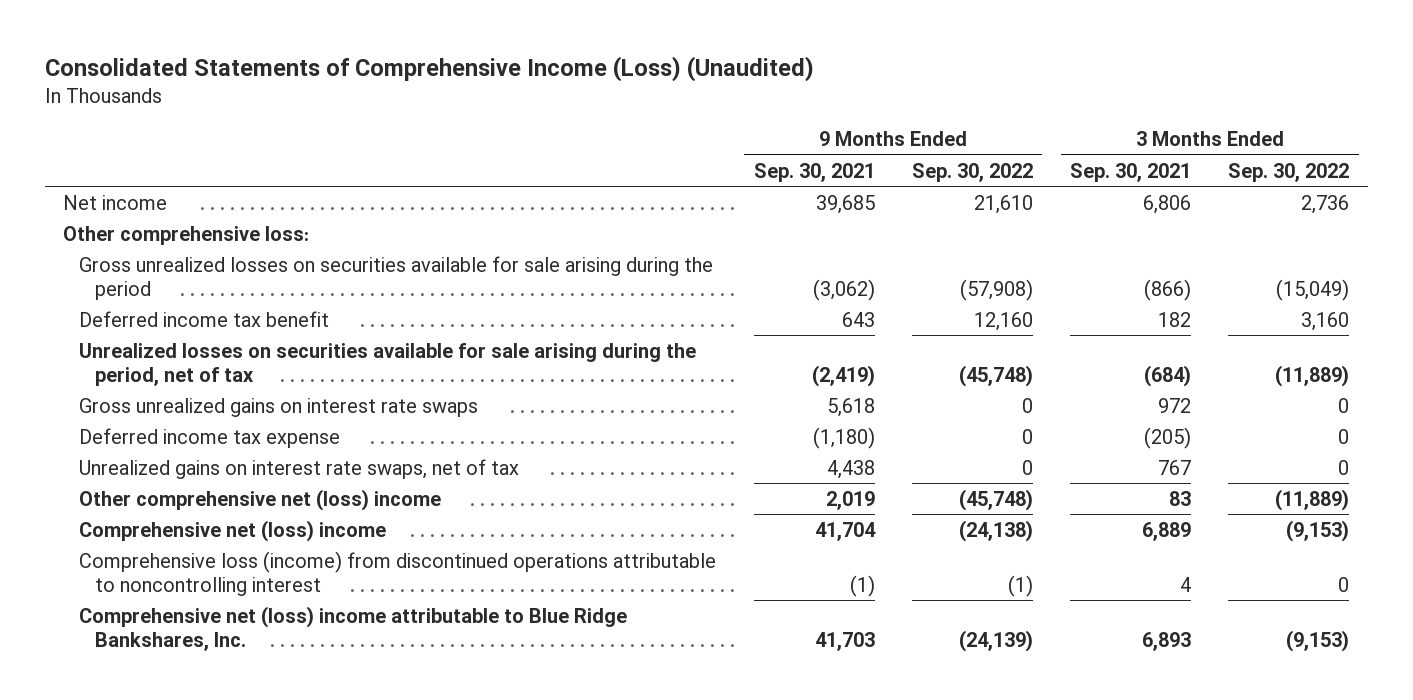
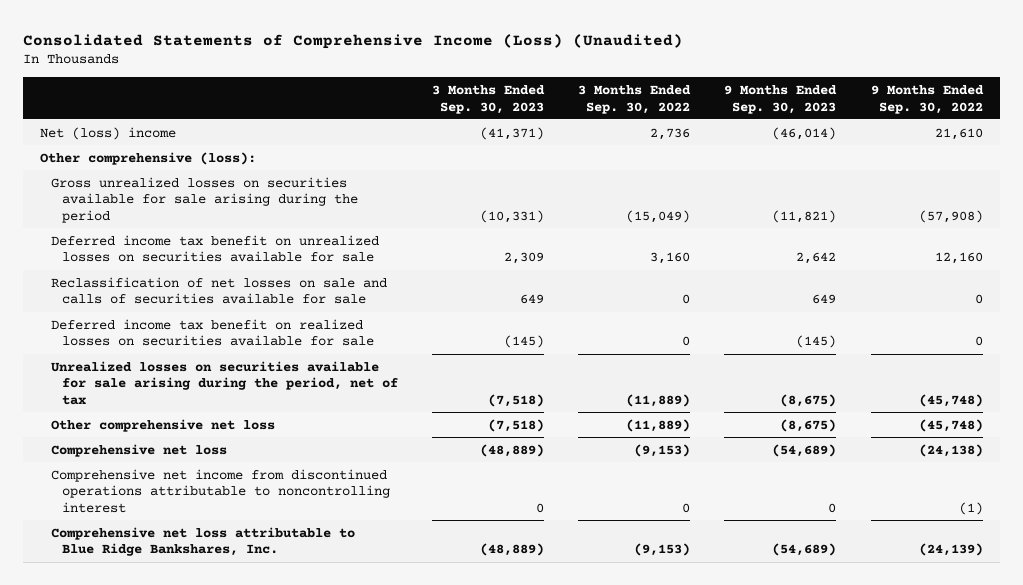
- | 9 Months Ended Sep. 30, 2021 | 9 Months Ended Sep. 30, 2022 | 3 Months Ended Sep. 30, 2021 | 3 Months Ended Sep. 30, 2022
+ | 3 Months Ended Sep. 30, 2023 | 3 Months Ended Sep. 30, 2022 | 9 Months Ended Sep. 30, 2023 | 9 Months Ended Sep. 30, 2022
- Net income | 39,685 | 21,610 | 6,806 | 2,736
- Other comprehensive loss:
+ Net (loss) income | (41,371) | 2,736 | (46,014) | 21,610
+ Other comprehensive (loss):
- Deferred income tax benefit | 643 | 12,160 | 182 | 3,160
+ Deferred income tax benefit on unrealized losses on securities available for sale | 2,309 | 3,160 | 2,642 | 12,160
+ Reclassification of net losses on sale and calls of securities available for sale | 649 | 0 | 649 | 0
+ Deferred income tax benefit on realized losses on securities available for sale | (145) | 0 | (145) | 0
- Gross unrealized gains on interest rate swaps | 5,618 | 0 | 972 | 0
- Deferred income tax expense | (1,180) | 0 | (205) | 0
- Unrealized gains on interest rate swaps, net of tax | 4,438 | 0 | 767 | 0
- Other comprehensive net (loss) income | 2,019 | (45,748) | 83 | (11,889)
- Comprehensive net (loss) income | 41,704 | (24,138) | 6,889 | (9,153)
- Comprehensive loss (income) from discontinued operations attributable to noncontrolling interest | (1) | (1) | 4 | 0
- Comprehensive net (loss) income attributable to Blue Ridge Bankshares, Inc. | 41,703 | (24,139) | 6,893 | (9,153)
+ Other comprehensive net loss | (7,518) | (11,889) | (8,675) | (45,748)
+ Comprehensive net loss | (48,889) | (9,153) | (54,689) | (24,138)
+ Comprehensive net income from discontinued operations attributable to noncontrolling interest | 0 | 0 | 0 | (1)
+ Comprehensive net loss attributable to Blue Ridge Bankshares, Inc. | (48,889) | (9,153) | (54,689) | (24,139)

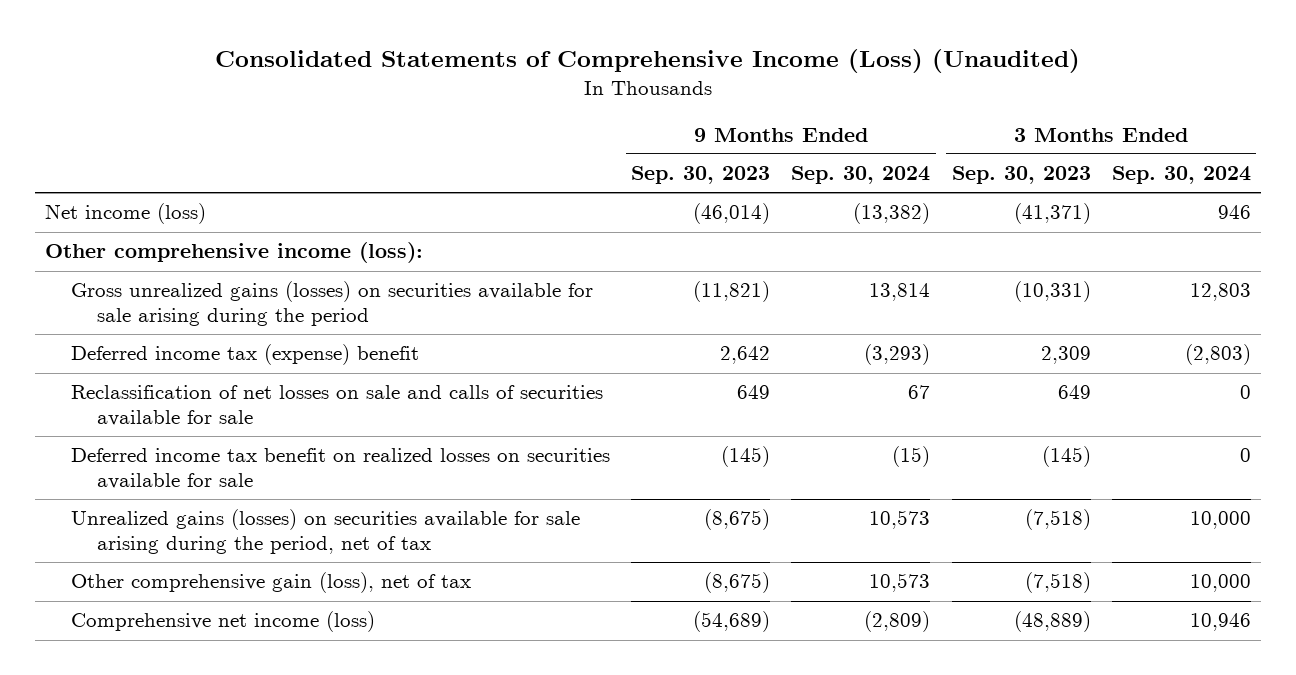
- | 3 Months Ended Sep. 30, 2023 | 3 Months Ended Sep. 30, 2022 | 9 Months Ended Sep. 30, 2023 | 9 Months Ended Sep. 30, 2022
+ | 9 Months Ended Sep. 30, 2023 | 9 Months Ended Sep. 30, 2024 | 3 Months Ended Sep. 30, 2023 | 3 Months Ended Sep. 30, 2024
- Net (loss) income | (41,371) | 2,736 | (46,014) | 21,610
- Other comprehensive (loss):
- Gross unrealized losses on securities available for sale arising during the period | (10,331) | (15,049) | (11,821) | (57,908)
- Deferred income tax benefit on unrealized losses on securities available for sale | 2,309 | 3,160 | 2,642 | 12,160
+ Net income (loss) | (46,014) | (13,382) | (41,371) | 946
+ Other comprehensive income (loss):
+ Gross unrealized gains (losses) on securities available for sale arising during the period | (11,821) | 13,814 | (10,331) | 12,803
+ Deferred income tax (expense) benefit | 2,642 | (3,293) | 2,309 | (2,803)
- Unrealized losses on securities available for sale arising during the period, net of tax | (7,518) | (11,889) | (8,675) | (45,748)
- Other comprehensive net loss | (7,518) | (11,889) | (8,675) | (45,748)
- Comprehensive net loss | (48,889) | (9,153) | (54,689) | (24,138)
- Comprehensive net income from discontinued operations attributable to noncontrolling interest | 0 | 0 | 0 | (1)
- Comprehensive net loss attributable to Blue Ridge Bankshares, Inc. | (48,889) | (9,153) | (54,689) | (24,139)
+ Unrealized gains (losses) on securities available for sale arising during the period, net of tax | (8,675) | 10,573 | (7,518) | 10,000
+ Other comprehensive gain (loss), net of tax | (8,675) | 10,573 | (7,518) | 10,000
+ Comprehensive net income (loss) | (54,689) | (2,809) | (48,889) | 10,946

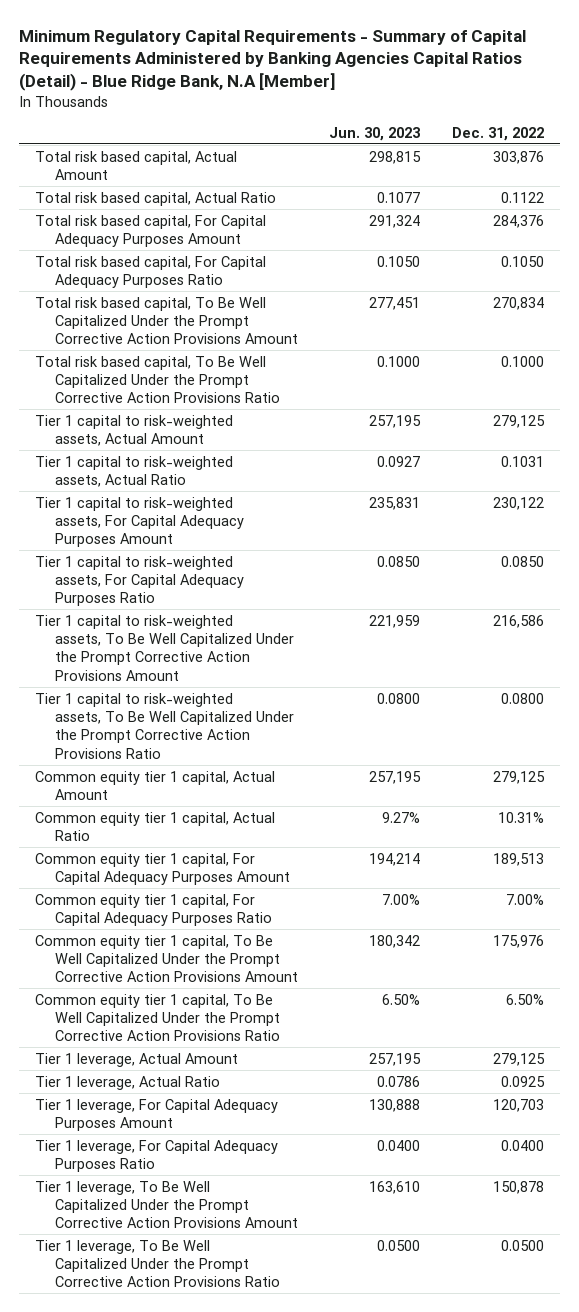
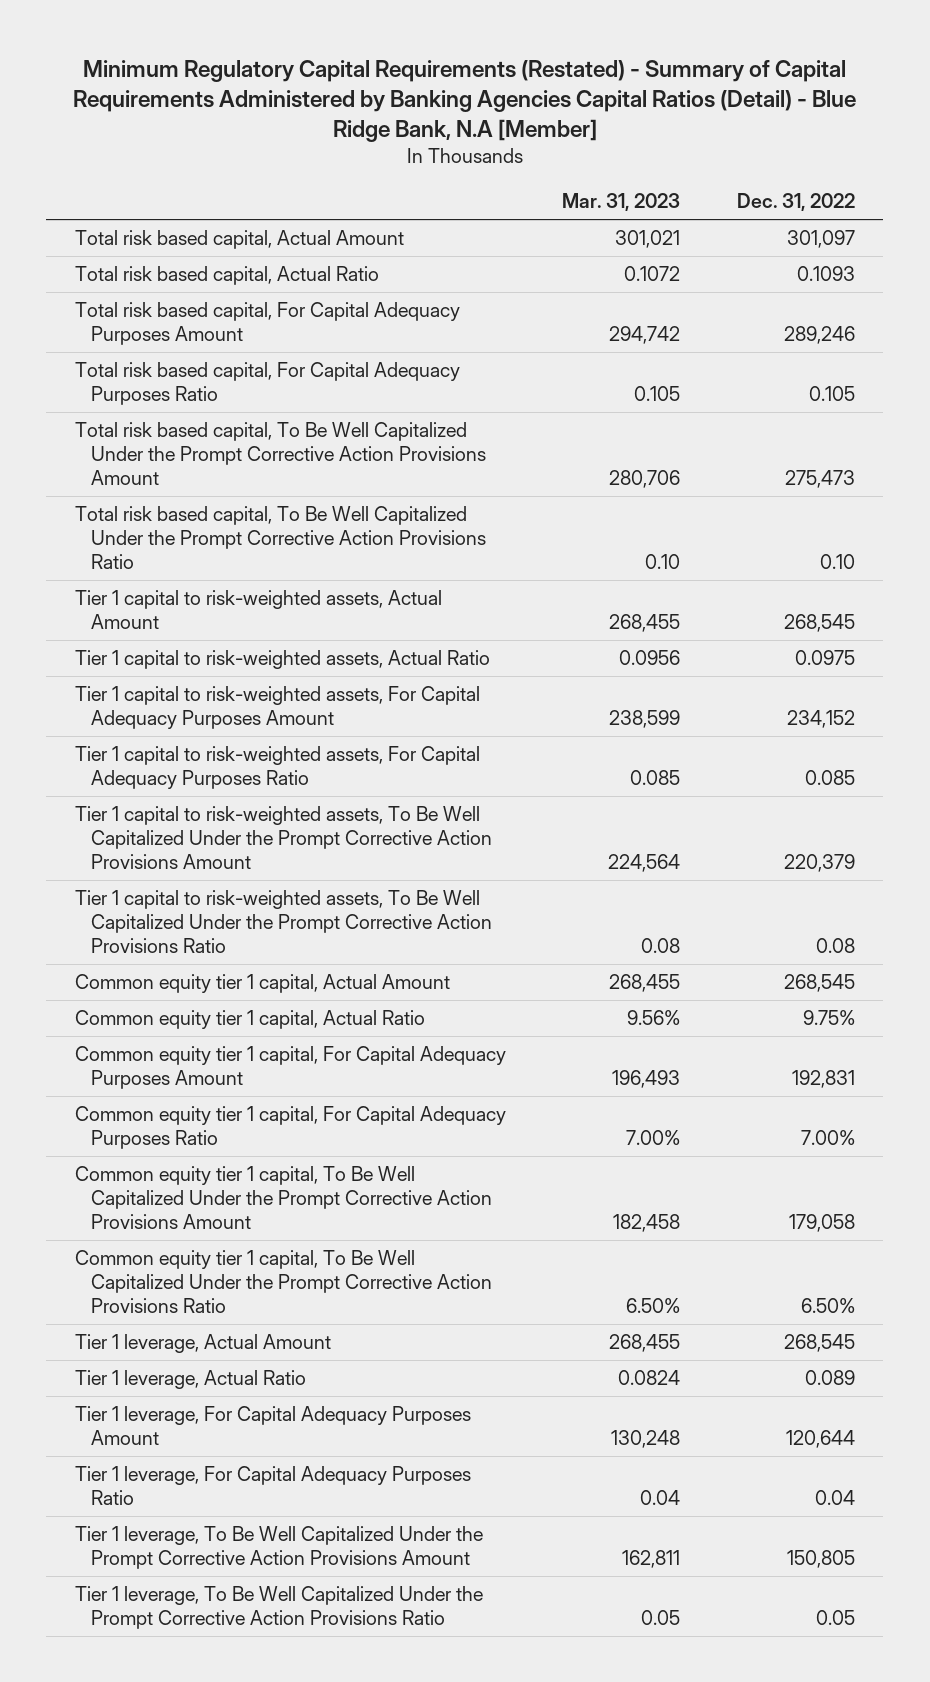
- Minimum Regulatory Capital Requirements - Summary of Capital Requirements Administered by Banking Agencies Capital Ratios (Detail) - Blue Ridge Bank, N.A [Member]
+ Minimum Regulatory Capital Requirements (Restated) - Summary of Capital Requirements Administered by Banking Agencies Capital Ratios (Detail) - Blue Ridge Bank, N.A [Member]
- | Jun. 30, 2023 | Dec. 31, 2022
+ | Mar. 31, 2023 | Dec. 31, 2022
- Total risk based capital, Actual Amount | 298,815 | 303,876
- Total risk based capital, Actual Ratio | 0.1077 | 0.1122
- Total risk based capital, For Capital Adequacy Purposes Amount | 291,324 | 284,376
- Total risk based capital, For Capital Adequacy Purposes Ratio | 0.1050 | 0.1050
- Total risk based capital, To Be Well Capitalized Under the Prompt Corrective Action Provisions Amount | 277,451 | 270,834
- Total risk based capital, To Be Well Capitalized Under the Prompt Corrective Action Provisions Ratio | 0.1000 | 0.1000
- Tier 1 capital to risk-weighted assets, Actual Amount | 257,195 | 279,125
- Tier 1 capital to risk-weighted assets, Actual Ratio | 0.0927 | 0.1031
- Tier 1 capital to risk-weighted assets, For Capital Adequacy Purposes Amount | 235,831 | 230,122
- Tier 1 capital to risk-weighted assets, For Capital Adequacy Purposes Ratio | 0.0850 | 0.0850
- Tier 1 capital to risk-weighted assets, To Be Well Capitalized Under the Prompt Corrective Action Provisions Amount | 221,959 | 216,586
- Tier 1 capital to risk-weighted assets, To Be Well Capitalized Under the Prompt Corrective Action Provisions Ratio | 0.0800 | 0.0800
- Common equity tier 1 capital, Actual Amount | 257,195 | 279,125
- Common equity tier 1 capital, Actual Ratio | 9.27% | 10.31%
- Common equity tier 1 capital, For Capital Adequacy Purposes Amount | 194,214 | 189,513
+ Total risk based capital, Actual Amount | 301,021 | 301,097
+ Total risk based capital, Actual Ratio | 0.1072 | 0.1093
+ Total risk based capital, For Capital Adequacy Purposes Amount | 294,742 | 289,246
+ Total risk based capital, For Capital Adequacy Purposes Ratio | 0.105 | 0.105
+ Total risk based capital, To Be Well Capitalized Under the Prompt Corrective Action Provisions Amount | 280,706 | 275,473
+ Total risk based capital, To Be Well Capitalized Under the Prompt Corrective Action Provisions Ratio | 0.10 | 0.10
+ Tier 1 capital to risk-weighted assets, Actual Amount | 268,455 | 268,545
+ Tier 1 capital to risk-weighted assets, Actual Ratio | 0.0956 | 0.0975
+ Tier 1 capital to risk-weighted assets, For Capital Adequacy Purposes Amount | 238,599 | 234,152
+ Tier 1 capital to risk-weighted assets, For Capital Adequacy Purposes Ratio | 0.085 | 0.085
+ Tier 1 capital to risk-weighted assets, To Be Well Capitalized Under the Prompt Corrective Action Provisions Amount | 224,564 | 220,379
+ Tier 1 capital to risk-weighted assets, To Be Well Capitalized Under the Prompt Corrective Action Provisions Ratio | 0.08 | 0.08
+ Common equity tier 1 capital, Actual Amount | 268,455 | 268,545
+ Common equity tier 1 capital, Actual Ratio | 9.56% | 9.75%
+ Common equity tier 1 capital, For Capital Adequacy Purposes Amount | 196,493 | 192,831
- Common equity tier 1 capital, To Be Well Capitalized Under the Prompt Corrective Action Provisions Amount | 180,342 | 175,976
+ Common equity tier 1 capital, To Be Well Capitalized Under the Prompt Corrective Action Provisions Amount | 182,458 | 179,058
- Tier 1 leverage, Actual Amount | 257,195 | 279,125
- Tier 1 leverage, Actual Ratio | 0.0786 | 0.0925
- Tier 1 leverage, For Capital Adequacy Purposes Amount | 130,888 | 120,703
- Tier 1 leverage, For Capital Adequacy Purposes Ratio | 0.0400 | 0.0400
- Tier 1 leverage, To Be Well Capitalized Under the Prompt Corrective Action Provisions Amount | 163,610 | 150,878
- Tier 1 leverage, To Be Well Capitalized Under the Prompt Corrective Action Provisions Ratio | 0.0500 | 0.0500
+ Tier 1 leverage, Actual Amount | 268,455 | 268,545
+ Tier 1 leverage, Actual Ratio | 0.0824 | 0.089
+ Tier 1 leverage, For Capital Adequacy Purposes Amount | 130,248 | 120,644
+ Tier 1 leverage, For Capital Adequacy Purposes Ratio | 0.04 | 0.04
+ Tier 1 leverage, To Be Well Capitalized Under the Prompt Corrective Action Provisions Amount | 162,811 | 150,805
+ Tier 1 leverage, To Be Well Capitalized Under the Prompt Corrective Action Provisions Ratio | 0.05 | 0.05

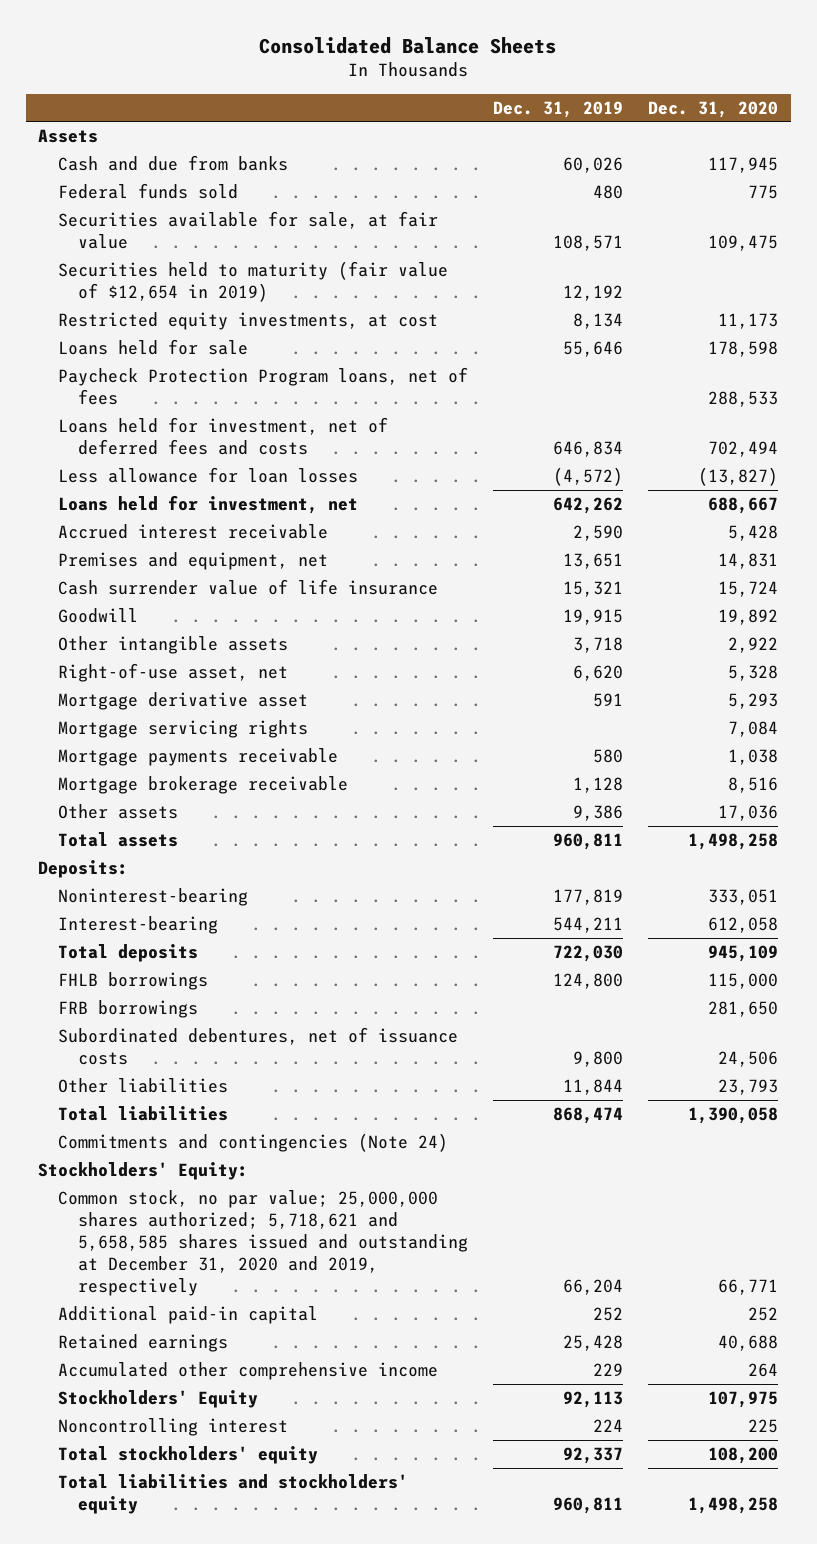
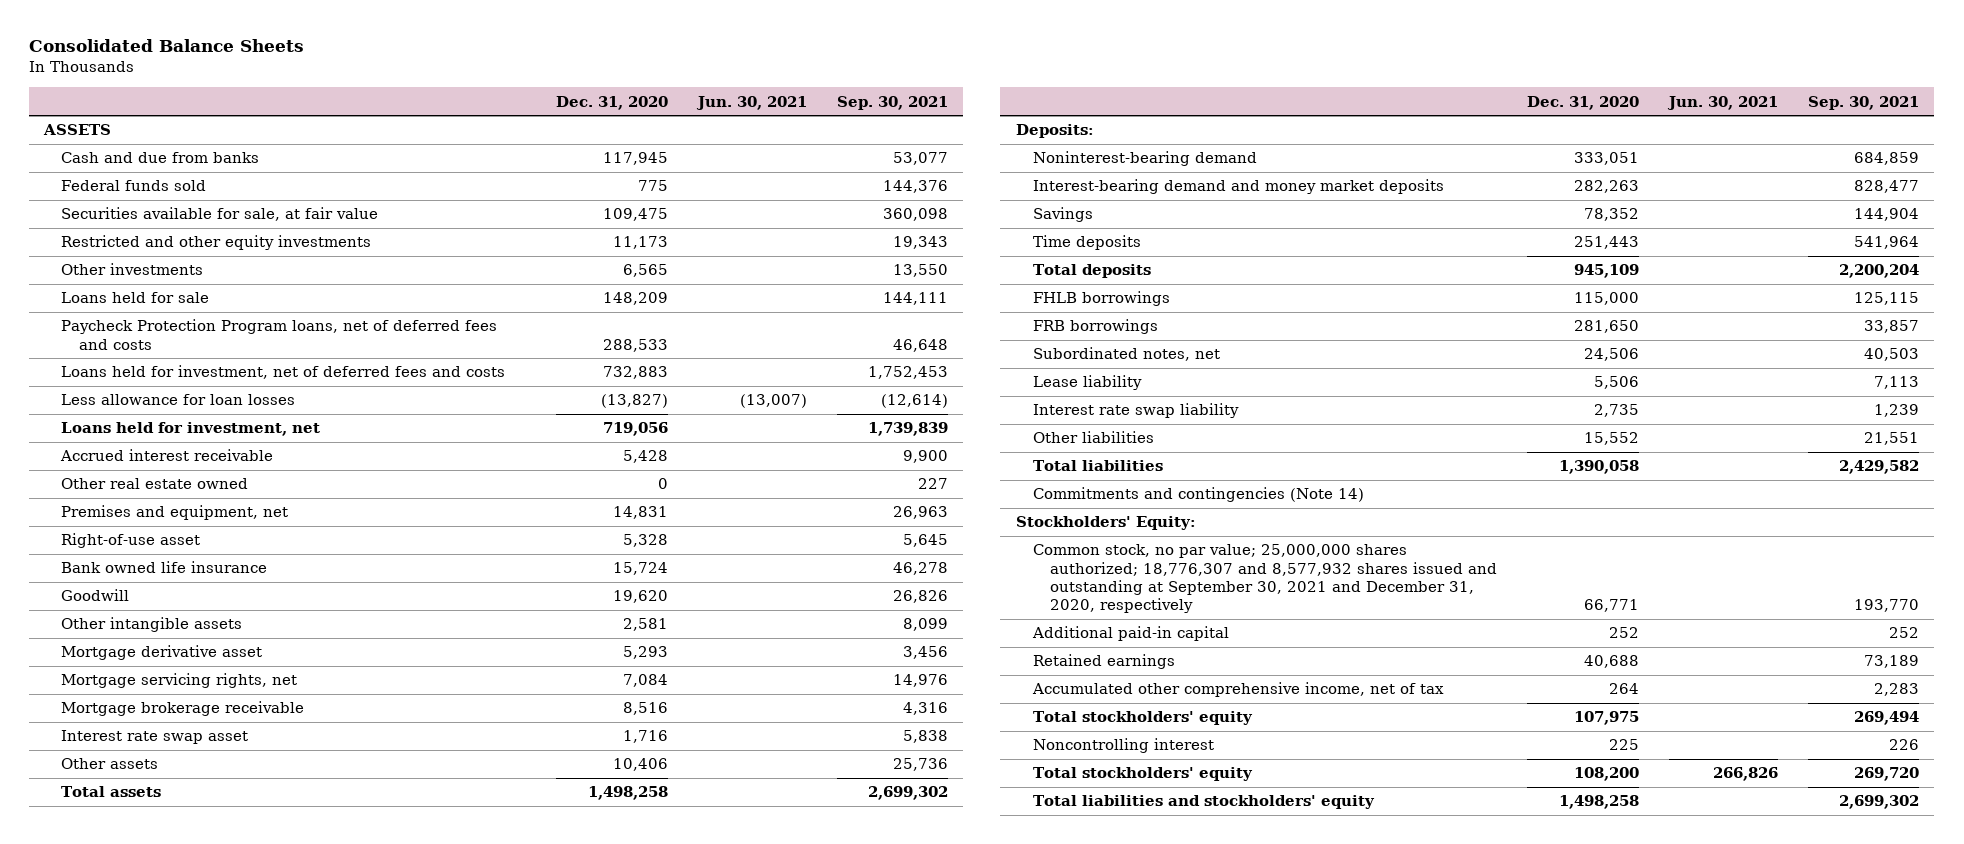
- | Dec. 31, 2019 | Dec. 31, 2020
+ | Dec. 31, 2020 | Jun. 30, 2021 | Sep. 30, 2021
- Assets
+ ASSETS
- Securities held to maturity (fair value of $12,654 in 2019) | 12,192 |
- Restricted equity investments, at cost | 8,134 | 11,173
- Loans held for sale | 55,646 | 178,598
- Paycheck Protection Program loans, net of fees | | 288,533
- Loans held for investment, net of deferred fees and costs | 646,834 | 702,494
+ Restricted and other equity investments | 11,173 | | 19,343
+ Other investments | 6,565 | | 13,550
+ Loans held for sale | 148,209 | | 144,111
+ Paycheck Protection Program loans, net of deferred fees and costs | 288,533 | | 46,648
+ Loans held for investment, net of deferred fees and costs | 732,883 | | 1,752,453
- Loans held for investment, net | 642,262 | 688,667
+ Loans held for investment, net | 719,056 | | 1,739,839
+ Other real estate owned | 0 | | 227
- Cash surrender value of life insurance | 15,321 | 15,724
- Goodwill | 19,915 | 19,892
- Other intangible assets | 3,718 | 2,922
- Right-of-use asset, net | 6,620 | 5,328
+ Right-of-use asset | 5,328 | | 5,645
+ Bank owned life insurance | 15,724 | | 46,278
+ Goodwill | 19,620 | | 26,826
+ Other intangible assets | 2,581 | | 8,099
- Mortgage servicing rights | | 7,084
- Mortgage payments receivable | 580 | 1,038
+ Mortgage servicing rights, net | 7,084 | | 14,976
- Other assets | 9,386 | 17,036
+ Interest rate swap asset | 1,716 | | 5,838
+ Other assets | 10,406 | | 25,736
- Noninterest-bearing | 177,819 | 333,051
- Interest-bearing | 544,211 | 612,058
+ Noninterest-bearing demand | 333,051 | | 684,859
+ Interest-bearing demand and money market deposits | 282,263 | | 828,477
+ Savings | 78,352 | | 144,904
+ Time deposits | 251,443 | | 541,964
- Subordinated debentures, net of issuance costs | 9,800 | 24,506
- Other liabilities | 11,844 | 23,793
+ Subordinated notes, net | 24,506 | | 40,503
+ Lease liability | 5,506 | | 7,113
+ Interest rate swap liability | 2,735 | | 1,239
+ Other liabilities | 15,552 | | 21,551
- Commitments and contingencies (Note 24)
+ Commitments and contingencies (Note 14)
- Common stock, no par value; 25,000,000 shares authorized; 5,718,621 and 5,658,585 shares issued and outstanding at December 31, 2020 and 2019, respectively | 66,204 | 66,771
+ Common stock, no par value; 25,000,000 shares authorized; 18,776,307 and 8,577,932 shares issued and outstanding at September 30, 2021 and December 31, 2020, respectively | 66,771 | | 193,770
- Accumulated other comprehensive income | 229 | 264
- Stockholders' Equity | 92,113 | 107,975
+ Accumulated other comprehensive income, net of tax | 264 | | 2,283
+ Total stockholders' equity | 107,975 | | 269,494

